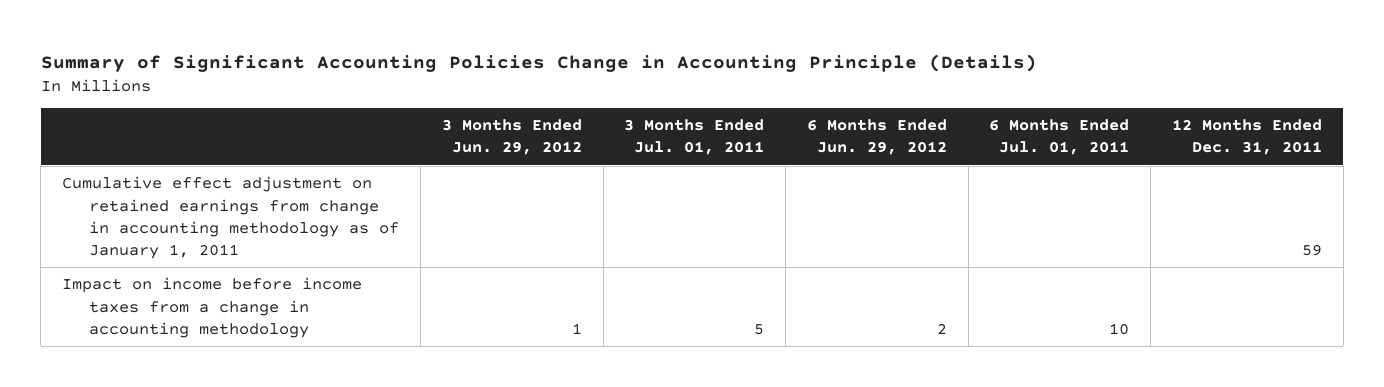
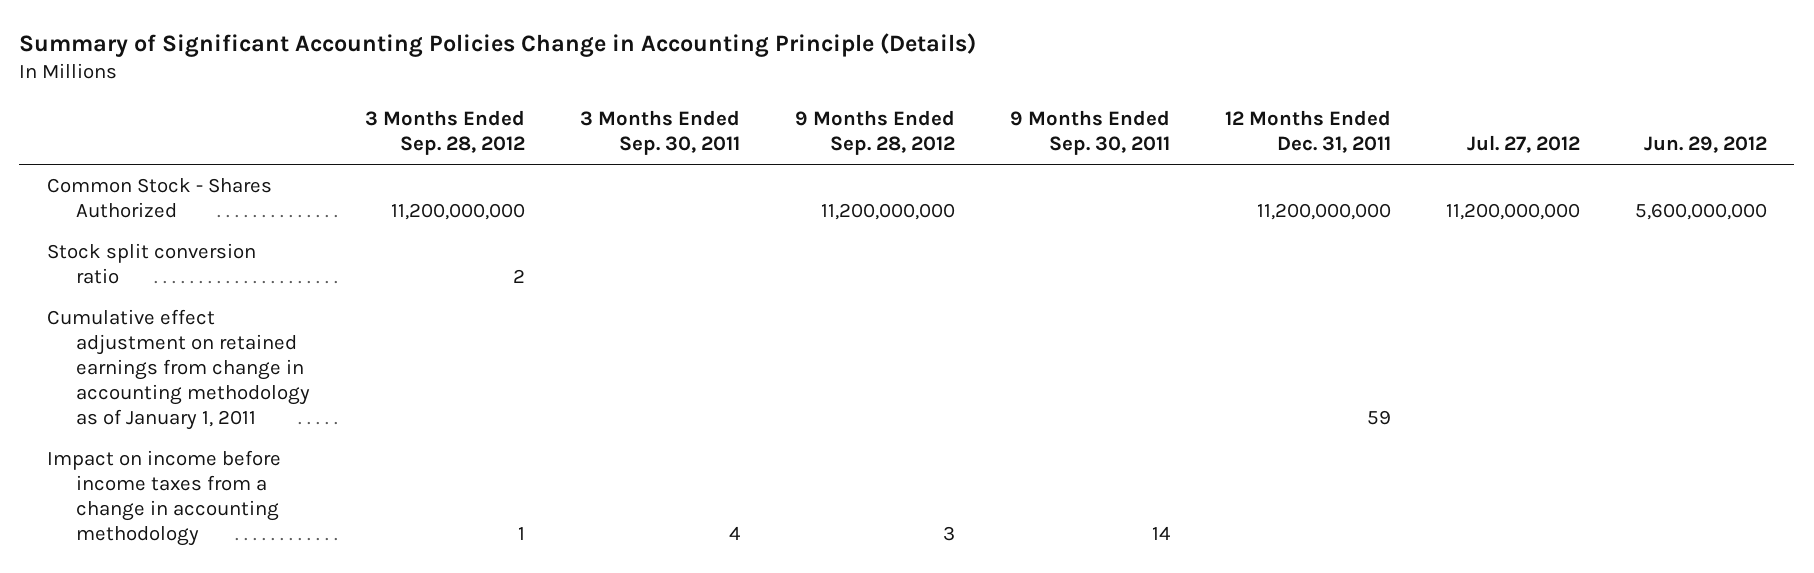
- | 3 Months Ended Jun. 29, 2012 | 3 Months Ended Jul. 01, 2011 | 6 Months Ended Jun. 29, 2012 | 6 Months Ended Jul. 01, 2011 | 12 Months Ended Dec. 31, 2011
+ | 3 Months Ended Sep. 28, 2012 | 3 Months Ended Sep. 30, 2011 | 9 Months Ended Sep. 28, 2012 | 9 Months Ended Sep. 30, 2011 | 12 Months Ended Dec. 31, 2011 | Jul. 27, 2012 | Jun. 29, 2012
+ Common Stock - Shares Authorized | 11,200,000,000 | | 11,200,000,000 | | 11,200,000,000 | 11,200,000,000 | 5,600,000,000
+ Stock split conversion ratio | 2 | | | | | |

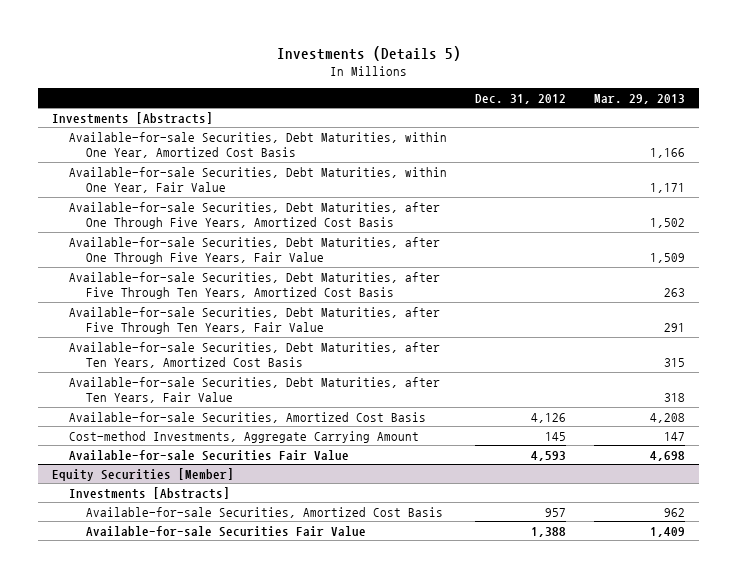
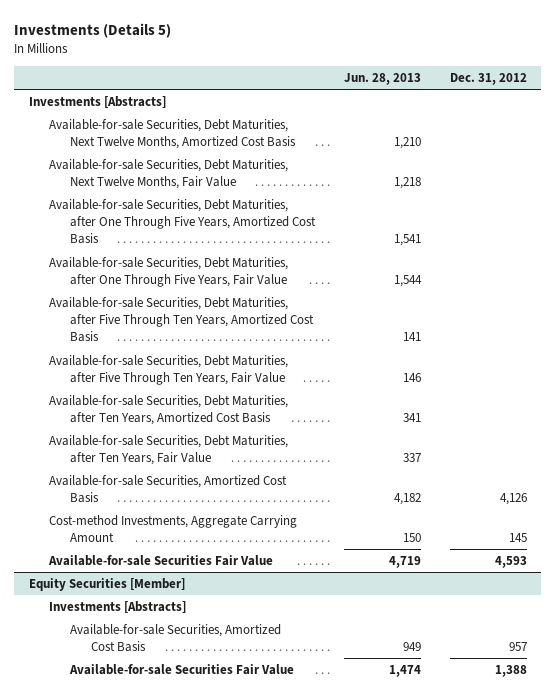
- | Dec. 31, 2012 | Mar. 29, 2013
+ | Jun. 28, 2013 | Dec. 31, 2012
- Available-for-sale Securities, Debt Maturities, within One Year, Amortized Cost Basis | | 1,166
- Available-for-sale Securities, Debt Maturities, within One Year, Fair Value | | 1,171
+ Available-for-sale Securities, Debt Maturities, Next Twelve Months, Amortized Cost Basis | 1,210 |
+ Available-for-sale Securities, Debt Maturities, Next Twelve Months, Fair Value | 1,218 |

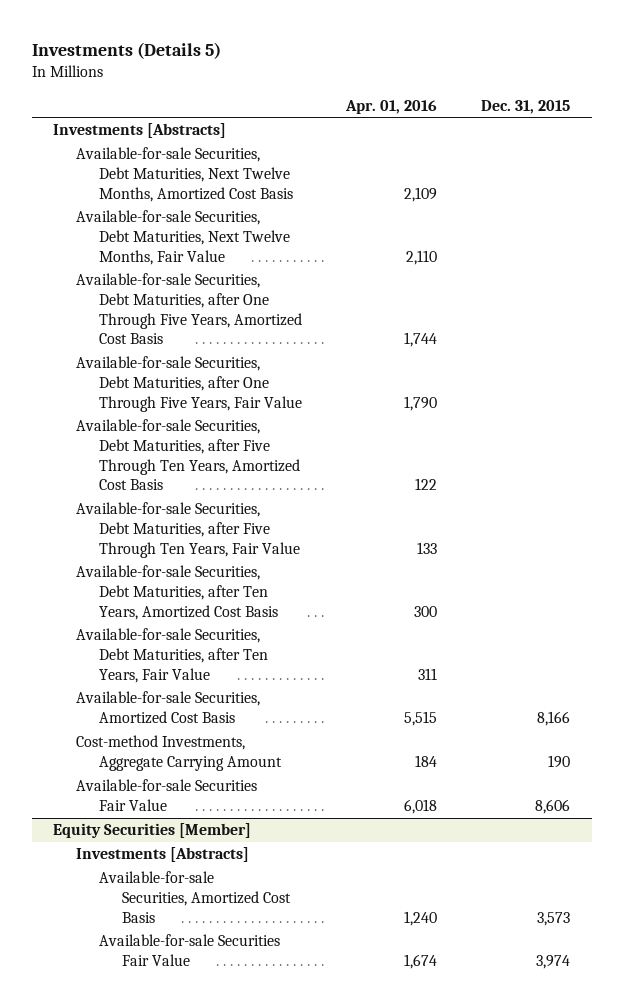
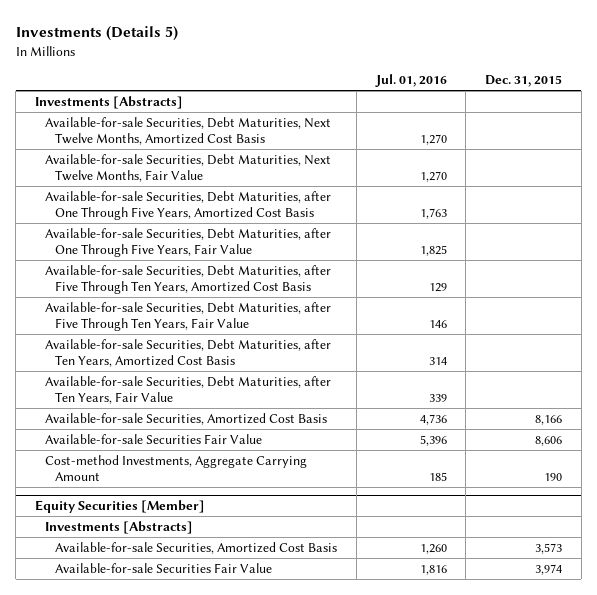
- | Apr. 01, 2016 | Dec. 31, 2015
+ | Jul. 01, 2016 | Dec. 31, 2015
moved down: Cost-method Investments, Aggregate Carrying Amount | 185 | 190

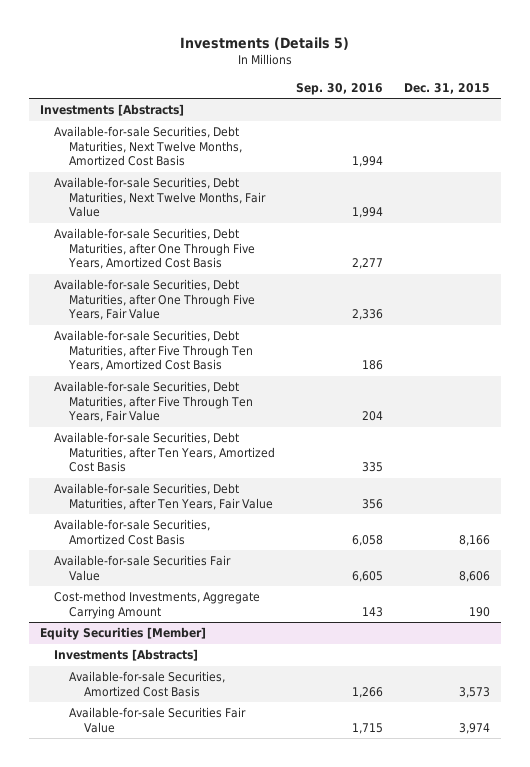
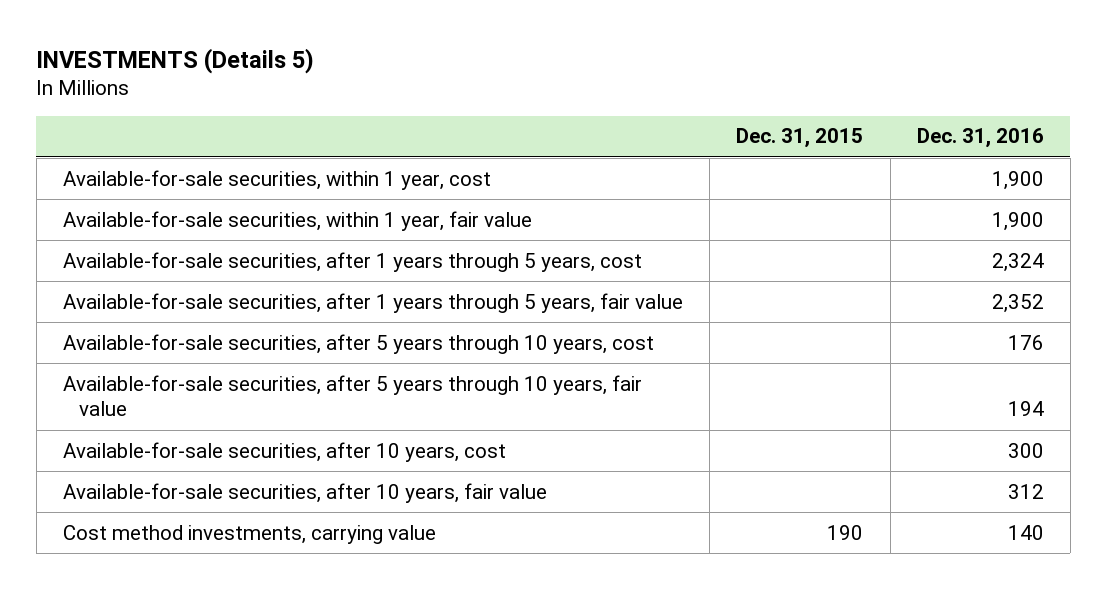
- Investments (Details 5)
+ INVESTMENTS (Details 5)
- | Sep. 30, 2016 | Dec. 31, 2015
+ | Dec. 31, 2015 | Dec. 31, 2016
- Investments [Abstracts]
- Available-for-sale Securities, Debt Maturities, Next Twelve Months, Amortized Cost Basis | 1,994 |
- Available-for-sale Securities, Debt Maturities, Next Twelve Months, Fair Value | 1,994 |
- Available-for-sale Securities, Debt Maturities, after One Through Five Years, Amortized Cost Basis | 2,277 |
- Available-for-sale Securities, Debt Maturities, after One Through Five Years, Fair Value | 2,336 |
- Available-for-sale Securities, Debt Maturities, after Five Through Ten Years, Amortized Cost Basis | 186 |
- Available-for-sale Securities, Debt Maturities, after Five Through Ten Years, Fair Value | 204 |
- Available-for-sale Securities, Debt Maturities, after Ten Years, Amortized Cost Basis | 335 |
- Available-for-sale Securities, Debt Maturities, after Ten Years, Fair Value | 356 |
- Available-for-sale Securities, Amortized Cost Basis | 6,058 | 8,166
- Available-for-sale Securities Fair Value | 6,605 | 8,606
- Cost-method Investments, Aggregate Carrying Amount | 143 | 190
- Equity Securities [Member]
- Investments [Abstracts]
- Available-for-sale Securities, Amortized Cost Basis | 1,266 | 3,573
- Available-for-sale Securities Fair Value | 1,715 | 3,974
+ Available-for-sale securities, within 1 year, cost | | 1,900
+ Available-for-sale securities, within 1 year, fair value | | 1,900
+ Available-for-sale securities, after 1 years through 5 years, cost | | 2,324
+ Available-for-sale securities, after 1 years through 5 years, fair value | | 2,352
+ Available-for-sale securities, after 5 years through 10 years, cost | | 176
+ Available-for-sale securities, after 5 years through 10 years, fair value | | 194
+ Available-for-sale securities, after 10 years, cost | | 300
+ Available-for-sale securities, after 10 years, fair value | | 312
+ Cost method investments, carrying value | 190 | 140

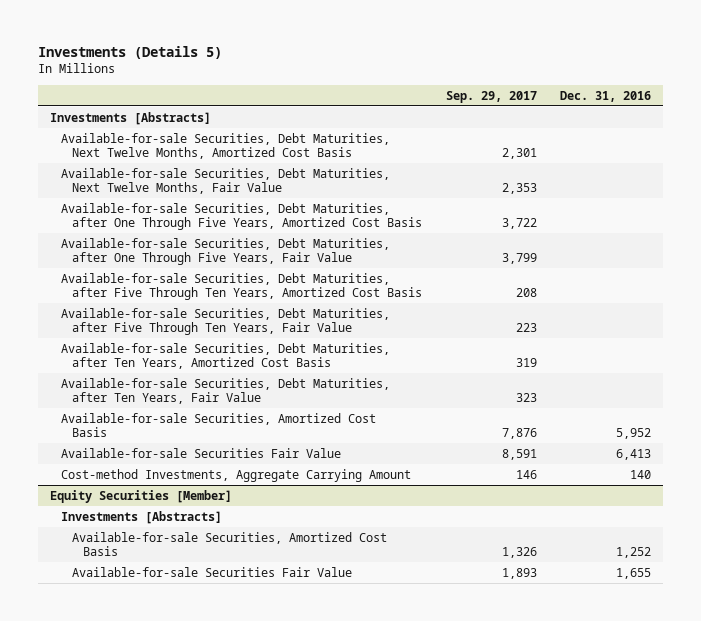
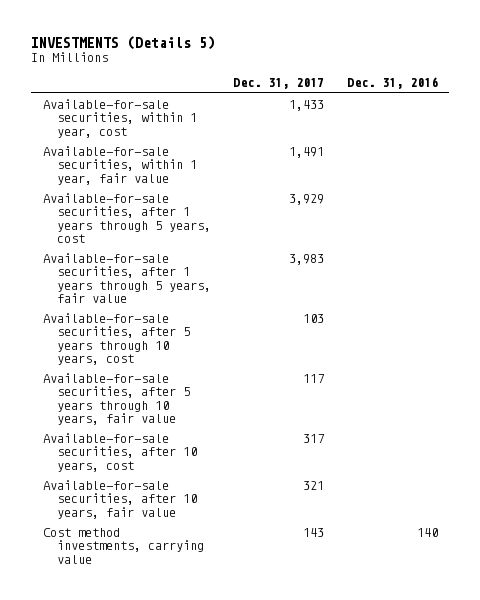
- Investments (Details 5)
+ INVESTMENTS (Details 5)
- | Sep. 29, 2017 | Dec. 31, 2016
+ | Dec. 31, 2017 | Dec. 31, 2016
- Investments [Abstracts]
- Available-for-sale Securities, Debt Maturities, Next Twelve Months, Amortized Cost Basis | 2,301 |
- Available-for-sale Securities, Debt Maturities, Next Twelve Months, Fair Value | 2,353 |
- Available-for-sale Securities, Debt Maturities, after One Through Five Years, Amortized Cost Basis | 3,722 |
- Available-for-sale Securities, Debt Maturities, after One Through Five Years, Fair Value | 3,799 |
- Available-for-sale Securities, Debt Maturities, after Five Through Ten Years, Amortized Cost Basis | 208 |
- Available-for-sale Securities, Debt Maturities, after Five Through Ten Years, Fair Value | 223 |
- Available-for-sale Securities, Debt Maturities, after Ten Years, Amortized Cost Basis | 319 |
- Available-for-sale Securities, Debt Maturities, after Ten Years, Fair Value | 323 |
- Available-for-sale Securities, Amortized Cost Basis | 7,876 | 5,952
- Available-for-sale Securities Fair Value | 8,591 | 6,413
- Cost-method Investments, Aggregate Carrying Amount | 146 | 140
- Equity Securities [Member]
- Investments [Abstracts]
- Available-for-sale Securities, Amortized Cost Basis | 1,326 | 1,252
- Available-for-sale Securities Fair Value | 1,893 | 1,655
+ Available-for-sale securities, within 1 year, cost | 1,433 |
+ Available-for-sale securities, within 1 year, fair value | 1,491 |
+ Available-for-sale securities, after 1 years through 5 years, cost | 3,929 |
+ Available-for-sale securities, after 1 years through 5 years, fair value | 3,983 |
+ Available-for-sale securities, after 5 years through 10 years, cost | 103 |
+ Available-for-sale securities, after 5 years through 10 years, fair value | 117 |
+ Available-for-sale securities, after 10 years, cost | 317 |
+ Available-for-sale securities, after 10 years, fair value | 321 |
+ Cost method investments, carrying value | 143 | 140

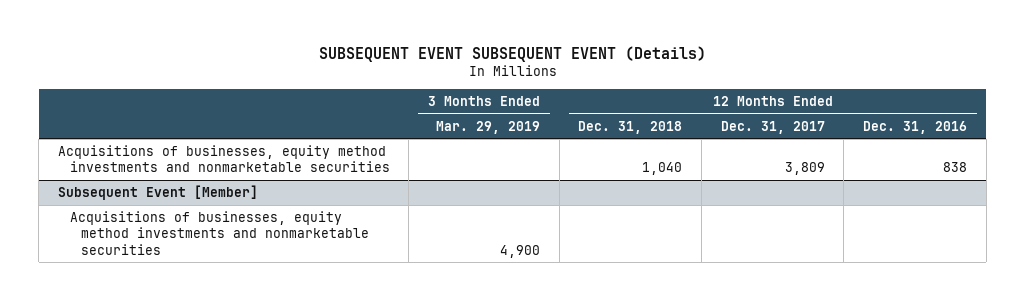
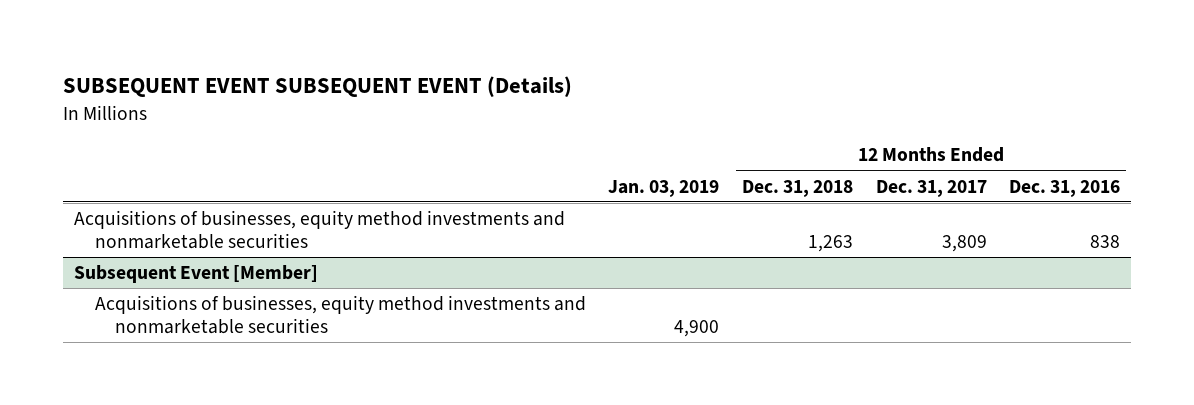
- | 3 Months Ended Mar. 29, 2019 | 12 Months Ended Dec. 31, 2018 | 12 Months Ended Dec. 31, 2017 | 12 Months Ended Dec. 31, 2016
+ | Jan. 03, 2019 | 12 Months Ended Dec. 31, 2018 | 12 Months Ended Dec. 31, 2017 | 12 Months Ended Dec. 31, 2016
- Acquisitions of businesses, equity method investments and nonmarketable securities | | 1,040 | 3,809 | 838
+ Acquisitions of businesses, equity method investments and nonmarketable securities | | 1,263 | 3,809 | 838

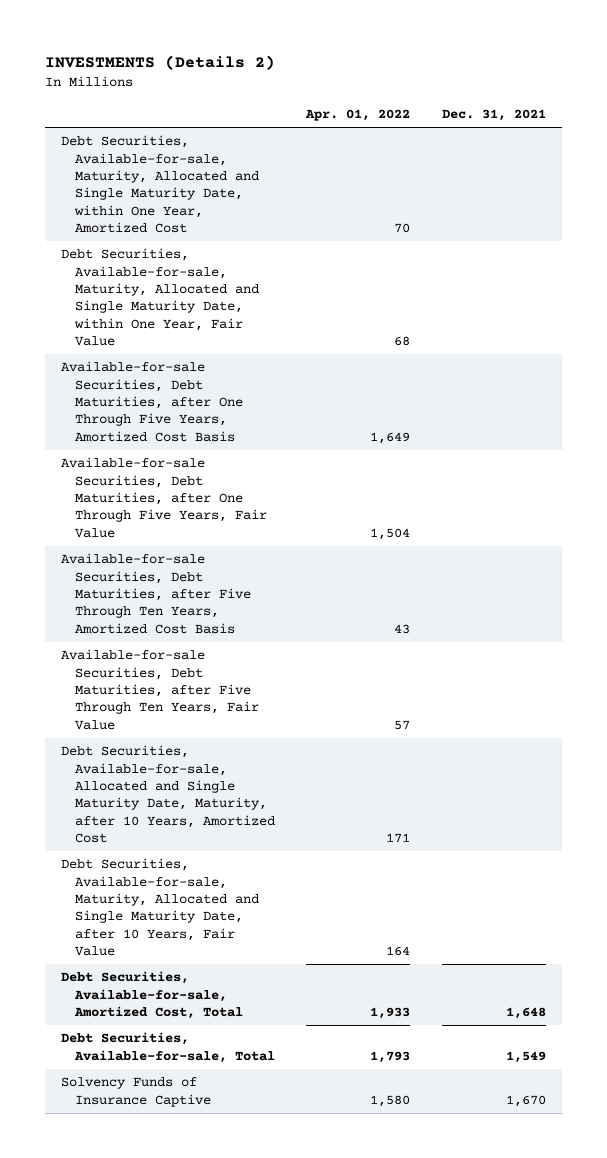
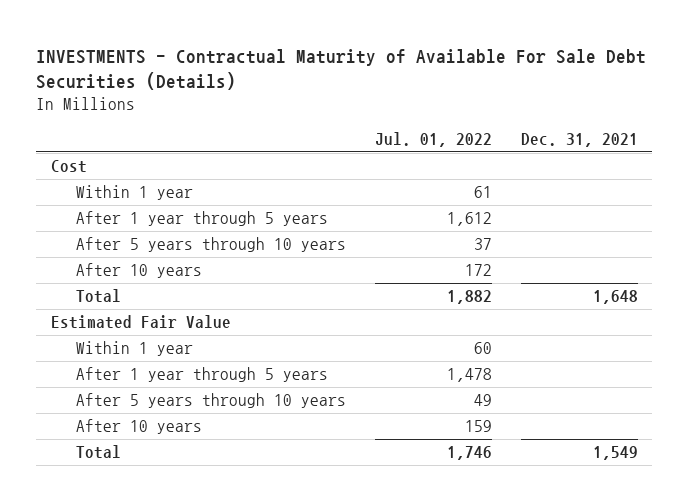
- INVESTMENTS (Details 2)
+ INVESTMENTS - Contractual Maturity of Available For Sale Debt Securities (Details)
- | Apr. 01, 2022 | Dec. 31, 2021
+ | Jul. 01, 2022 | Dec. 31, 2021
- Debt Securities, Available-for-sale, Maturity, Allocated and Single Maturity Date, within One Year, Amortized Cost | 70 |
- Debt Securities, Available-for-sale, Maturity, Allocated and Single Maturity Date, within One Year, Fair Value | 68 |
- Available-for-sale Securities, Debt Maturities, after One Through Five Years, Amortized Cost Basis | 1,649 |
- Available-for-sale Securities, Debt Maturities, after One Through Five Years, Fair Value | 1,504 |
- Available-for-sale Securities, Debt Maturities, after Five Through Ten Years, Amortized Cost Basis | 43 |
- Available-for-sale Securities, Debt Maturities, after Five Through Ten Years, Fair Value | 57 |
- Debt Securities, Available-for-sale, Allocated and Single Maturity Date, Maturity, after 10 Years, Amortized Cost | 171 |
- Debt Securities, Available-for-sale, Maturity, Allocated and Single Maturity Date, after 10 Years, Fair Value | 164 |
- Debt Securities, Available-for-sale, Amortized Cost, Total | 1,933 | 1,648
- Debt Securities, Available-for-sale, Total | 1,793 | 1,549
- Solvency Funds of Insurance Captive | 1,580 | 1,670
+ Cost
+ Within 1 year | 61 |
+ After 1 year through 5 years | 1,612 |
+ After 5 years through 10 years | 37 |
+ After 10 years | 172 |
+ Total | 1,882 | 1,648
+ Estimated Fair Value
+ Within 1 year | 60 |
+ After 1 year through 5 years | 1,478 |
+ After 5 years through 10 years | 49 |
+ After 10 years | 159 |
+ Total | 1,746 | 1,549

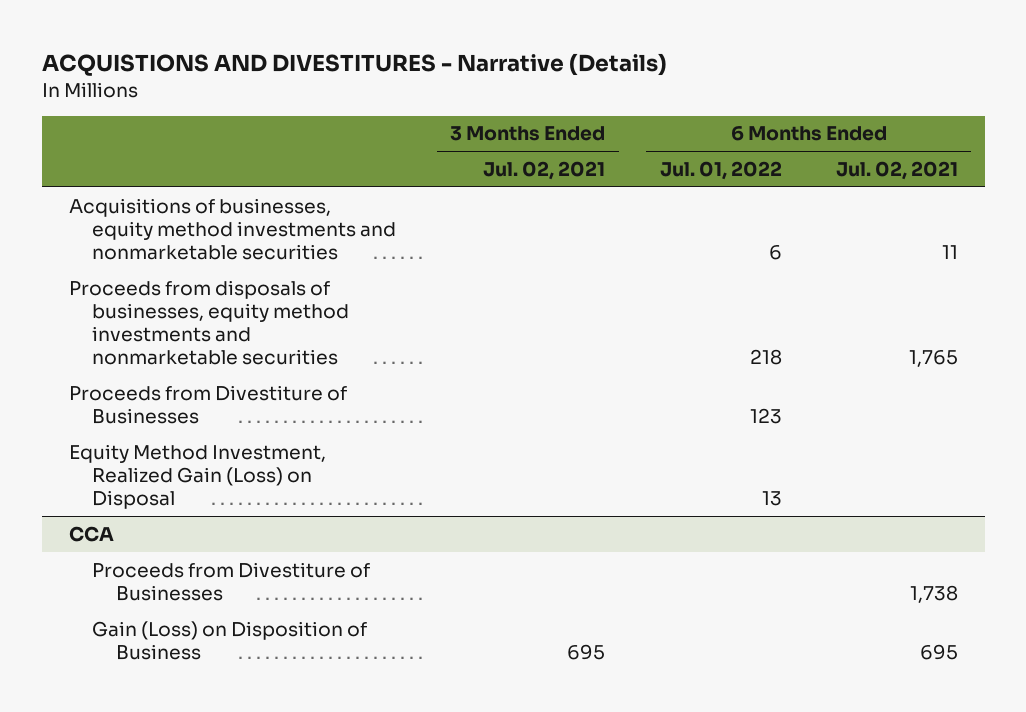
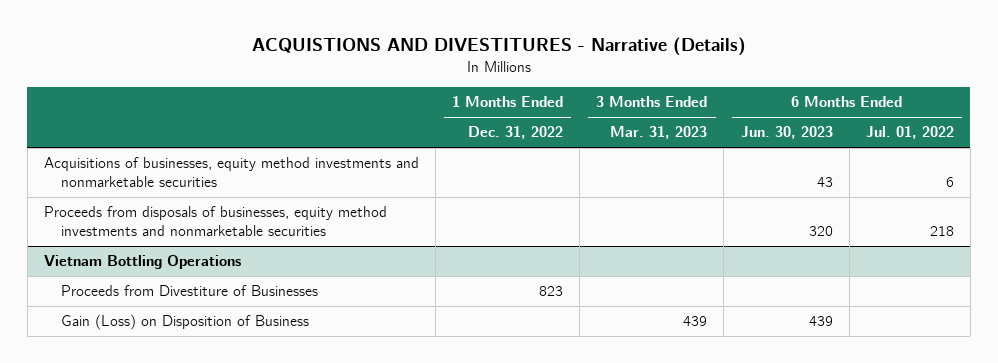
- | 3 Months Ended Jul. 02, 2021 | 6 Months Ended Jul. 01, 2022 | 6 Months Ended Jul. 02, 2021
+ | 1 Months Ended Dec. 31, 2022 | 3 Months Ended Mar. 31, 2023 | 6 Months Ended Jun. 30, 2023 | 6 Months Ended Jul. 01, 2022
- Proceeds from Divestiture of Businesses | | 123 |
- Equity Method Investment, Realized Gain (Loss) on Disposal | | 13 |
- CCA
- Proceeds from Divestiture of Businesses | | | 1,738
- Gain (Loss) on Disposition of Business | 695 | | 695
+ Vietnam Bottling Operations
+ Proceeds from Divestiture of Businesses | 823 | | |
+ Gain (Loss) on Disposition of Business | | 439 | 439 |

